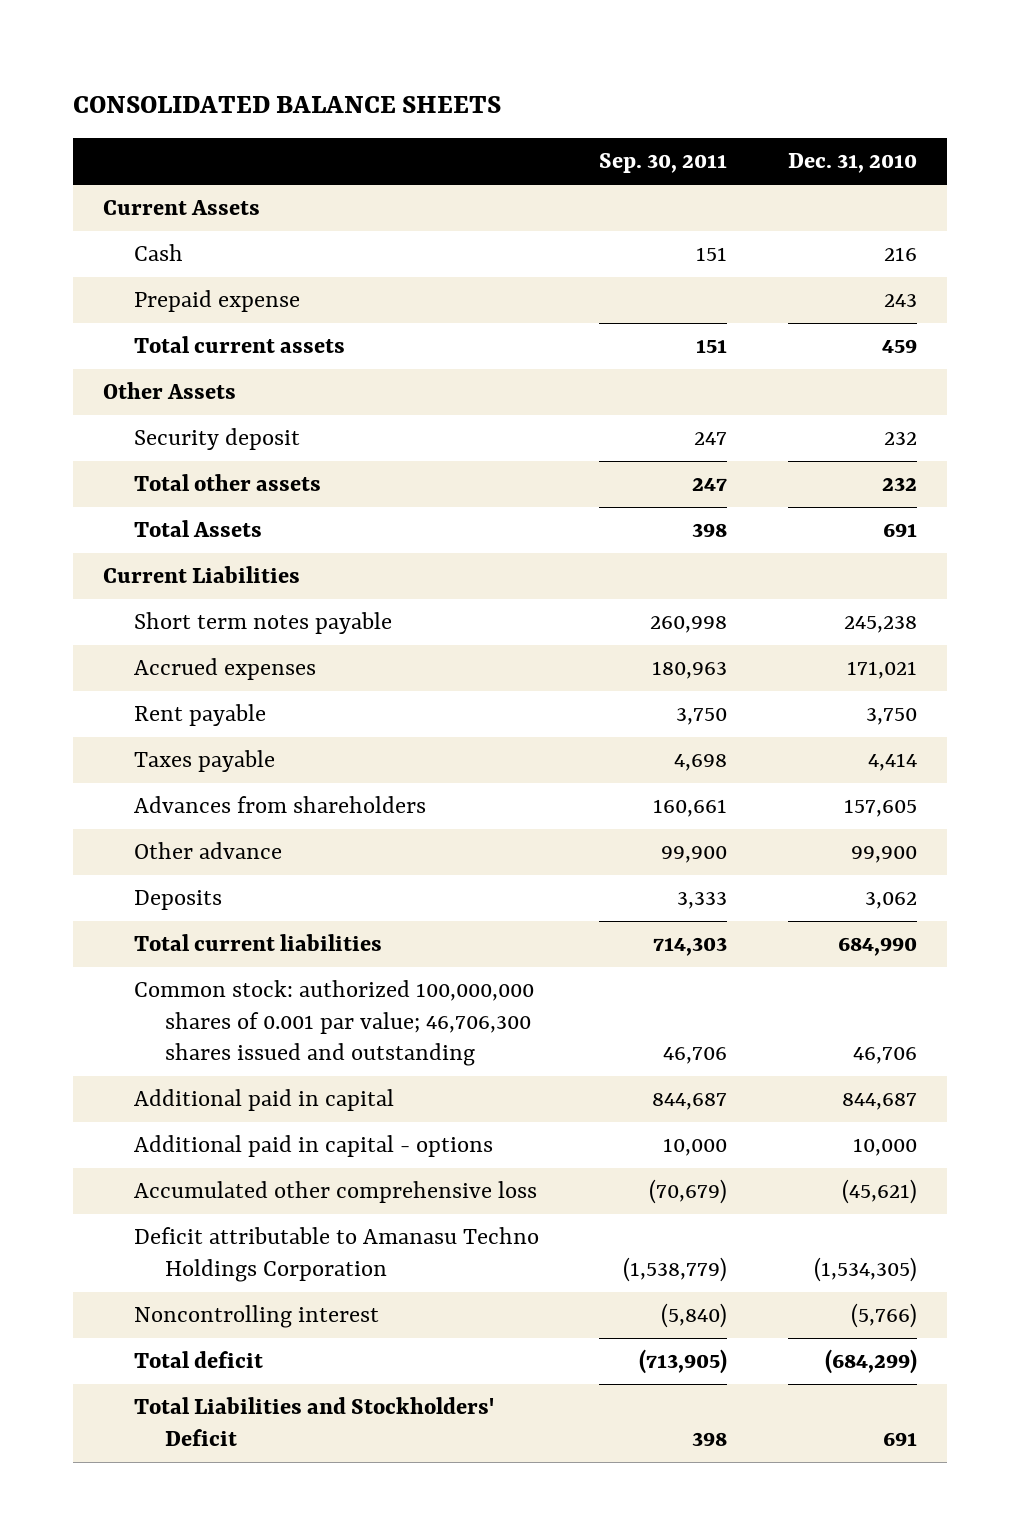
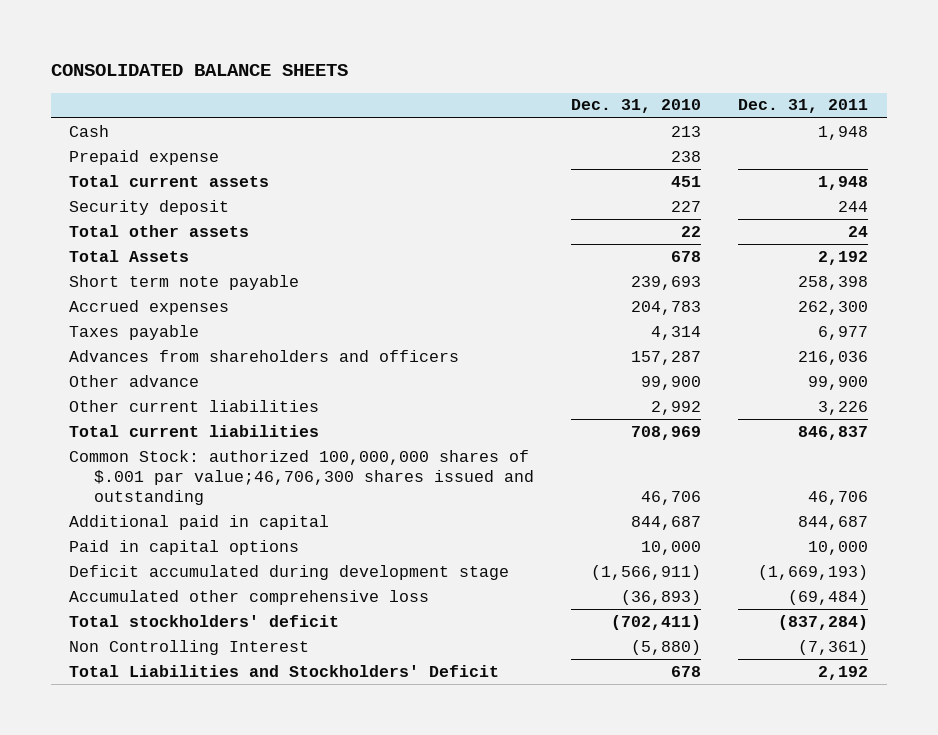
- | Sep. 30, 2011 | Dec. 31, 2010
+ | Dec. 31, 2010 | Dec. 31, 2011
- Current Assets
- Cash | 151 | 216
- Prepaid expense | | 243
- Total current assets | 151 | 459
- Other Assets
- Security deposit | 247 | 232
- Total other assets | 247 | 232
- Total Assets | 398 | 691
- Current Liabilities
- Short term notes payable | 260,998 | 245,238
- Accrued expenses | 180,963 | 171,021
- Rent payable | 3,750 | 3,750
- Taxes payable | 4,698 | 4,414
- Advances from shareholders | 160,661 | 157,605
+ Cash | 213 | 1,948
+ Prepaid expense | 238 |
+ Total current assets | 451 | 1,948
+ Security deposit | 227 | 244
+ Total other assets | 22 | 24
+ Total Assets | 678 | 2,192
+ Short term note payable | 239,693 | 258,398
+ Accrued expenses | 204,783 | 262,300
+ Taxes payable | 4,314 | 6,977
+ Advances from shareholders and officers | 157,287 | 216,036
- Deposits | 3,333 | 3,062
- Total current liabilities | 714,303 | 684,990
- Common stock: authorized 100,000,000 shares of 0.001 par value; 46,706,300 shares issued and outstanding | 46,706 | 46,706
+ Other current liabilities | 2,992 | 3,226
+ Total current liabilities | 708,969 | 846,837
+ Common Stock: authorized 100,000,000 shares of $.001 par value;46,706,300 shares issued and outstanding | 46,706 | 46,706
- Additional paid in capital - options | 10,000 | 10,000
- Accumulated other comprehensive loss | (70,679) | (45,621)
- Deficit attributable to Amanasu Techno Holdings Corporation | (1,538,779) | (1,534,305)
- Noncontrolling interest | (5,840) | (5,766)
- Total deficit | (713,905) | (684,299)
- Total Liabilities and Stockholders' Deficit | 398 | 691
+ Paid in capital options | 10,000 | 10,000
+ Deficit accumulated during development stage | (1,566,911) | (1,669,193)
+ Accumulated other comprehensive loss | (36,893) | (69,484)
+ Total stockholders' deficit | (702,411) | (837,284)
+ Non Controlling Interest | (5,880) | (7,361)
+ Total Liabilities and Stockholders' Deficit | 678 | 2,192

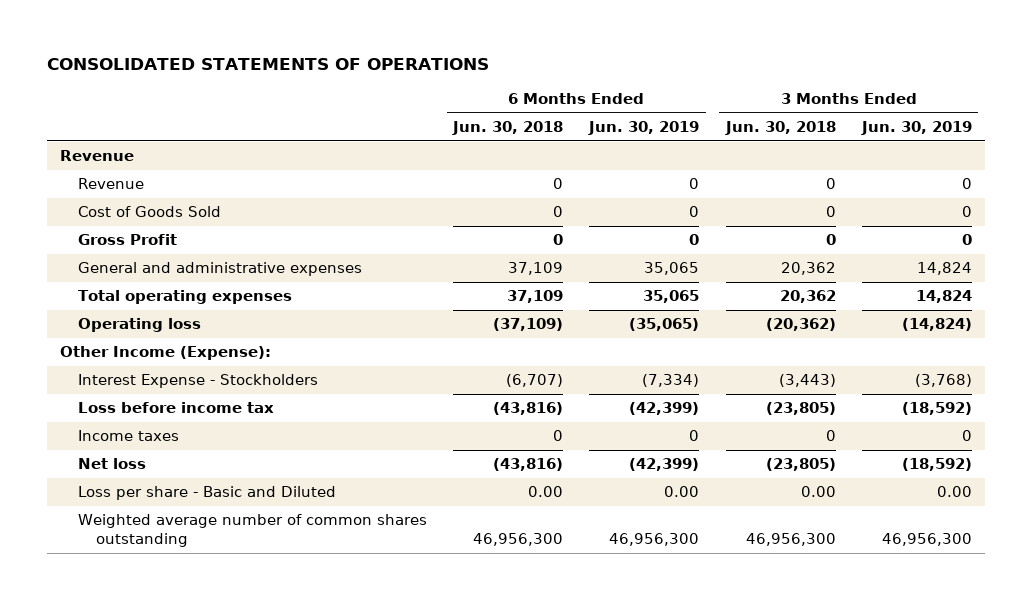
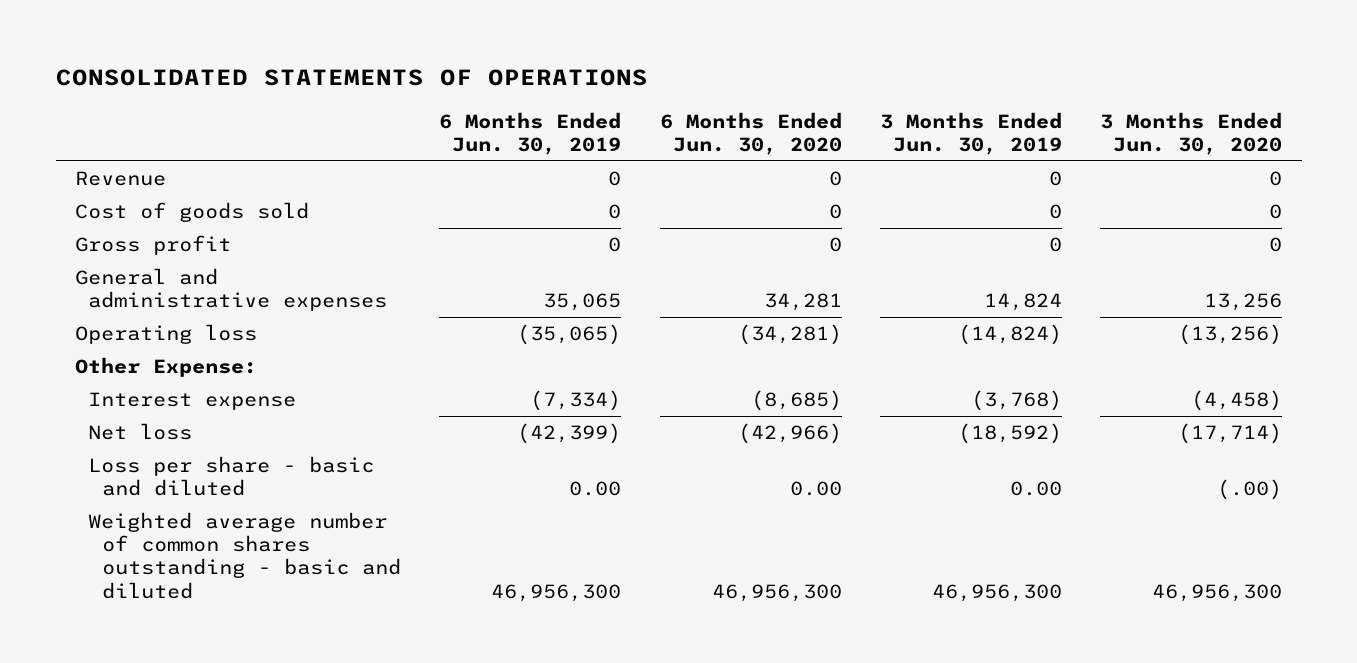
- | 6 Months Ended Jun. 30, 2018 | 6 Months Ended Jun. 30, 2019 | 3 Months Ended Jun. 30, 2018 | 3 Months Ended Jun. 30, 2019
+ | 6 Months Ended Jun. 30, 2019 | 6 Months Ended Jun. 30, 2020 | 3 Months Ended Jun. 30, 2019 | 3 Months Ended Jun. 30, 2020
- Revenue
- Cost of Goods Sold | 0 | 0 | 0 | 0
- Gross Profit | 0 | 0 | 0 | 0
+ Cost of goods sold | 0 | 0 | 0 | 0
+ Gross profit | 0 | 0 | 0 | 0
- Total operating expenses | 37,109 | 35,065 | 20,362 | 14,824
- Other Income (Expense):
- Interest Expense - Stockholders | (6,707) | (7,334) | (3,443) | (3,768)
- Loss before income tax | (43,816) | (42,399) | (23,805) | (18,592)
- Income taxes | 0 | 0 | 0 | 0
+ Other Expense:
+ Interest expense | (7,334) | (8,685) | (3,768) | (4,458)
- Loss per share - Basic and Diluted | 0.00 | 0.00 | 0.00 | 0.00
- Weighted average number of common shares outstanding | 46,956,300 | 46,956,300 | 46,956,300 | 46,956,300
+ Loss per share - basic and diluted | 0.00 | 0.00 | 0.00 | (.00)
+ Weighted average number of common shares outstanding - basic and diluted | 46,956,300 | 46,956,300 | 46,956,300 | 46,956,300

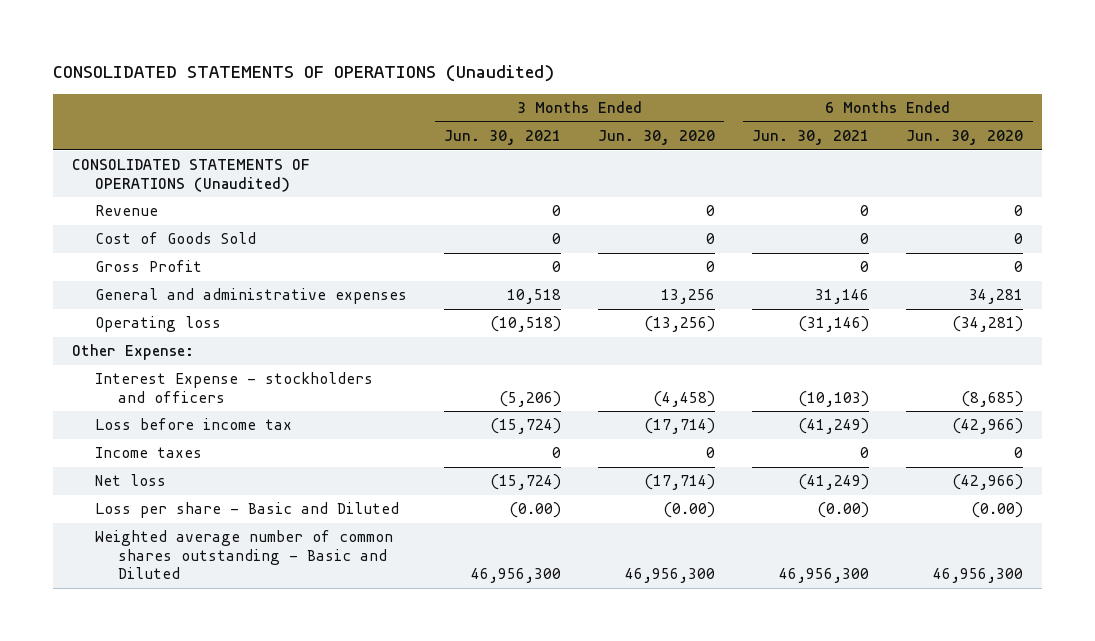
- CONSOLIDATED STATEMENTS OF OPERATIONS
+ CONSOLIDATED STATEMENTS OF OPERATIONS (Unaudited)
- | 6 Months Ended Jun. 30, 2019 | 6 Months Ended Jun. 30, 2020 | 3 Months Ended Jun. 30, 2019 | 3 Months Ended Jun. 30, 2020
+ | 3 Months Ended Jun. 30, 2021 | 3 Months Ended Jun. 30, 2020 | 6 Months Ended Jun. 30, 2021 | 6 Months Ended Jun. 30, 2020
+ CONSOLIDATED STATEMENTS OF OPERATIONS (Unaudited)
- Cost of goods sold | 0 | 0 | 0 | 0
- Gross profit | 0 | 0 | 0 | 0
+ Cost of Goods Sold | 0 | 0 | 0 | 0
+ Gross Profit | 0 | 0 | 0 | 0
- Interest expense | (7,334) | (8,685) | (3,768) | (4,458)
+ Interest Expense - stockholders and officers | (5,206) | (4,458) | (10,103) | (8,685)
+ Loss before income tax | (15,724) | (17,714) | (41,249) | (42,966)
+ Income taxes | 0 | 0 | 0 | 0
- Loss per share - basic and diluted | 0.00 | 0.00 | 0.00 | (.00)
- Weighted average number of common shares outstanding - basic and diluted | 46,956,300 | 46,956,300 | 46,956,300 | 46,956,300
+ Loss per share - Basic and Diluted | (0.00) | (0.00) | (0.00) | (0.00)
+ Weighted average number of common shares outstanding - Basic and Diluted | 46,956,300 | 46,956,300 | 46,956,300 | 46,956,300

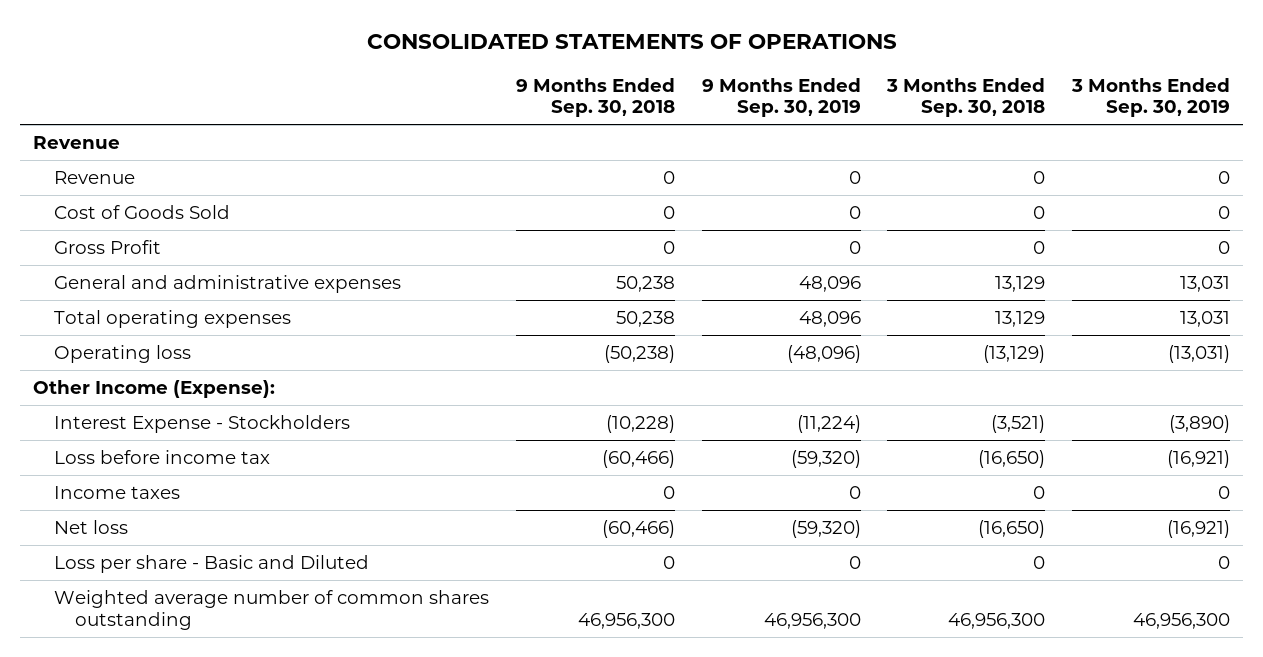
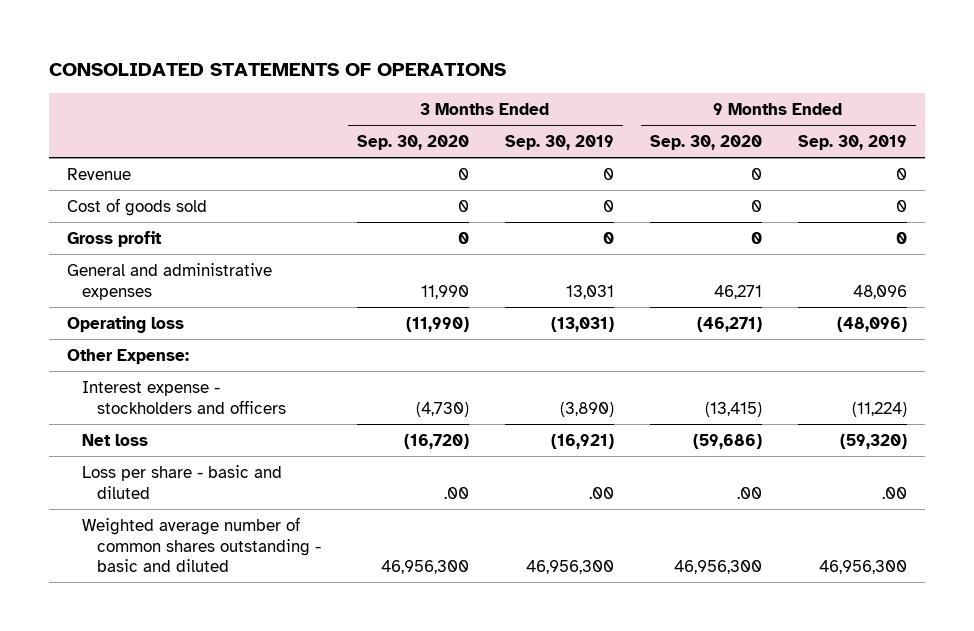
- | 9 Months Ended Sep. 30, 2018 | 9 Months Ended Sep. 30, 2019 | 3 Months Ended Sep. 30, 2018 | 3 Months Ended Sep. 30, 2019
+ | 3 Months Ended Sep. 30, 2020 | 3 Months Ended Sep. 30, 2019 | 9 Months Ended Sep. 30, 2020 | 9 Months Ended Sep. 30, 2019
- Revenue
- Cost of Goods Sold | 0 | 0 | 0 | 0
- Gross Profit | 0 | 0 | 0 | 0
+ Cost of goods sold | 0 | 0 | 0 | 0
+ Gross profit | 0 | 0 | 0 | 0
- Total operating expenses | 50,238 | 48,096 | 13,129 | 13,031
- Other Income (Expense):
- Interest Expense - Stockholders | (10,228) | (11,224) | (3,521) | (3,890)
- Loss before income tax | (60,466) | (59,320) | (16,650) | (16,921)
- Income taxes | 0 | 0 | 0 | 0
+ Other Expense:
+ Interest expense - stockholders and officers | (4,730) | (3,890) | (13,415) | (11,224)
- Loss per share - Basic and Diluted | 0 | 0 | 0 | 0
- Weighted average number of common shares outstanding | 46,956,300 | 46,956,300 | 46,956,300 | 46,956,300
+ Loss per share - basic and diluted | .00 | .00 | .00 | .00
+ Weighted average number of common shares outstanding - basic and diluted | 46,956,300 | 46,956,300 | 46,956,300 | 46,956,300

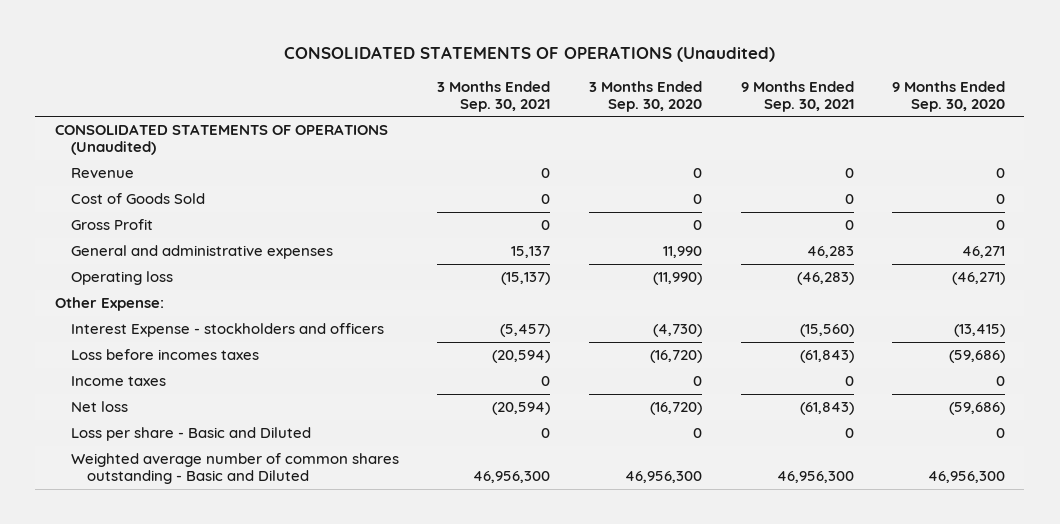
- CONSOLIDATED STATEMENTS OF OPERATIONS
+ CONSOLIDATED STATEMENTS OF OPERATIONS (Unaudited)
- | 3 Months Ended Sep. 30, 2020 | 3 Months Ended Sep. 30, 2019 | 9 Months Ended Sep. 30, 2020 | 9 Months Ended Sep. 30, 2019
+ | 3 Months Ended Sep. 30, 2021 | 3 Months Ended Sep. 30, 2020 | 9 Months Ended Sep. 30, 2021 | 9 Months Ended Sep. 30, 2020
+ CONSOLIDATED STATEMENTS OF OPERATIONS (Unaudited)
- Cost of goods sold | 0 | 0 | 0 | 0
- Gross profit | 0 | 0 | 0 | 0
+ Cost of Goods Sold | 0 | 0 | 0 | 0
+ Gross Profit | 0 | 0 | 0 | 0
- Interest expense - stockholders and officers | (4,730) | (3,890) | (13,415) | (11,224)
+ Interest Expense - stockholders and officers | (5,457) | (4,730) | (15,560) | (13,415)
+ Loss before incomes taxes | (20,594) | (16,720) | (61,843) | (59,686)
+ Income taxes | 0 | 0 | 0 | 0
- Loss per share - basic and diluted | .00 | .00 | .00 | .00
- Weighted average number of common shares outstanding - basic and diluted | 46,956,300 | 46,956,300 | 46,956,300 | 46,956,300
+ Loss per share - Basic and Diluted | 0 | 0 | 0 | 0
+ Weighted average number of common shares outstanding - Basic and Diluted | 46,956,300 | 46,956,300 | 46,956,300 | 46,956,300

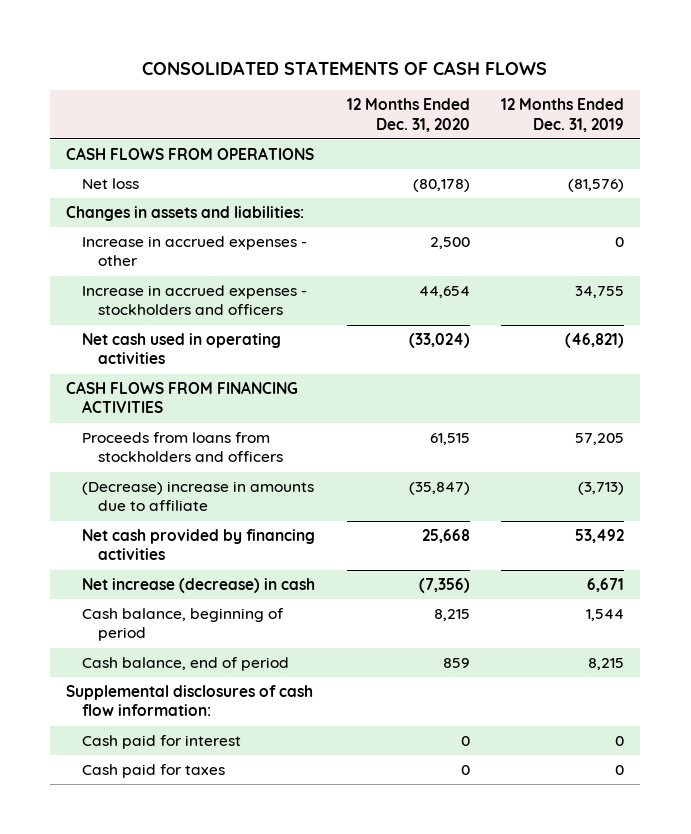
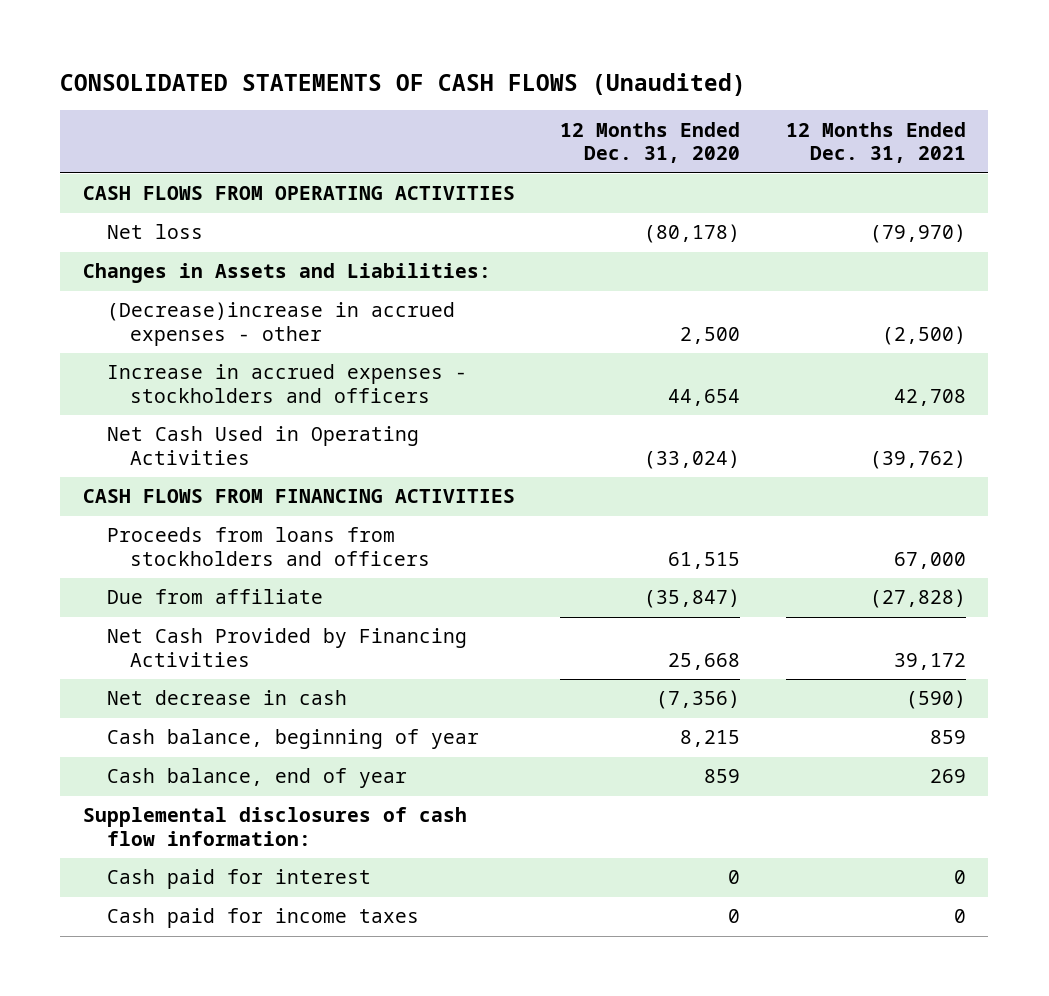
- CONSOLIDATED STATEMENTS OF CASH FLOWS
+ CONSOLIDATED STATEMENTS OF CASH FLOWS (Unaudited)
- | 12 Months Ended Dec. 31, 2020 | 12 Months Ended Dec. 31, 2019
+ | 12 Months Ended Dec. 31, 2020 | 12 Months Ended Dec. 31, 2021
- CASH FLOWS FROM OPERATIONS
+ CASH FLOWS FROM OPERATING ACTIVITIES
- Changes in assets and liabilities:
- Increase in accrued expenses - other | 2,500 | 0
+ Changes in Assets and Liabilities:
+ (Decrease)increase in accrued expenses - other | 2,500 | (2,500)
- Net cash used in operating activities | (33,024) | (46,821)
+ Net Cash Used in Operating Activities | (33,024) | (39,762)
- (Decrease) increase in amounts due to affiliate | (35,847) | (3,713)
- Net cash provided by financing activities | 25,668 | 53,492
- Net increase (decrease) in cash | (7,356) | 6,671
- Cash balance, beginning of period | 8,215 | 1,544
- Cash balance, end of period | 859 | 8,215
+ Due from affiliate | (35,847) | (27,828)
+ Net Cash Provided by Financing Activities | 25,668 | 39,172
+ Net decrease in cash | (7,356) | (590)
+ Cash balance, beginning of year | 8,215 | 859
+ Cash balance, end of year | 859 | 269
- Cash paid for taxes | 0 | 0
+ Cash paid for income taxes | 0 | 0

